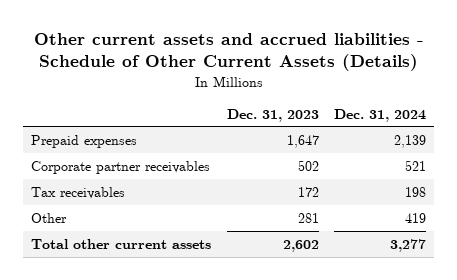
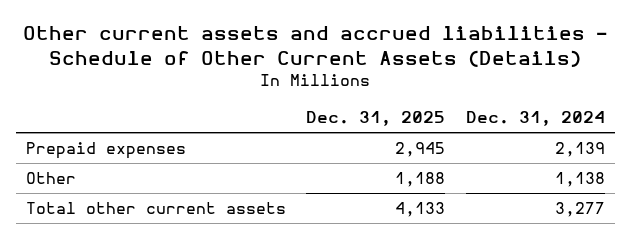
- | Dec. 31, 2023 | Dec. 31, 2024
+ | Dec. 31, 2025 | Dec. 31, 2024
- Corporate partner receivables | 502 | 521
- Tax receivables | 172 | 198
- Other | 281 | 419
+ Other | 1,188 | 1,138

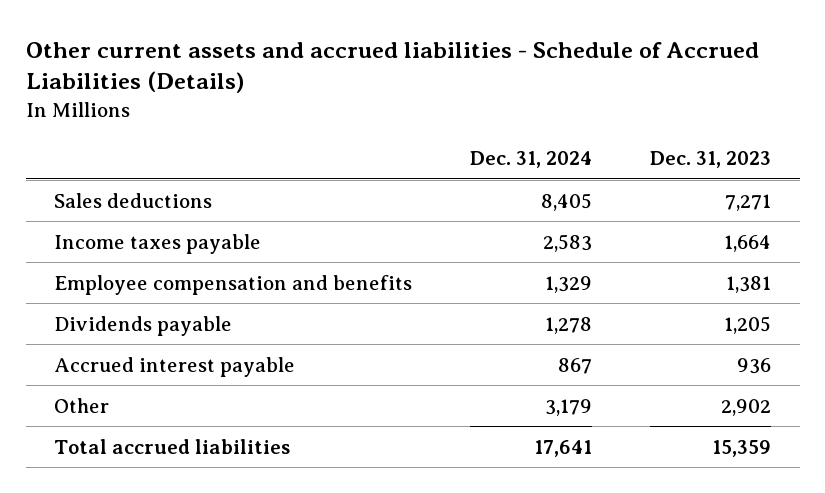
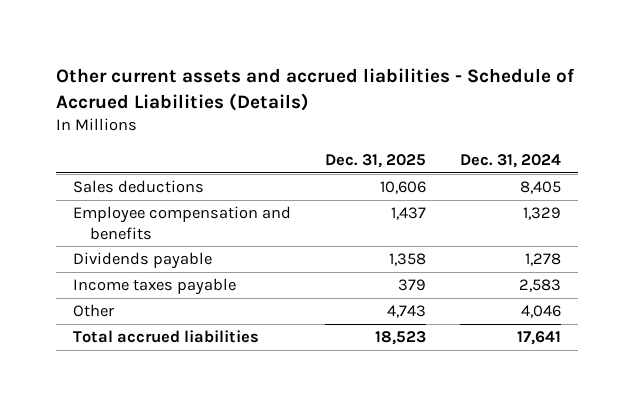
- | Dec. 31, 2024 | Dec. 31, 2023
+ | Dec. 31, 2025 | Dec. 31, 2024
- Accrued interest payable | 867 | 936
- Other | 3,179 | 2,902
moved down: Income taxes payable | 379 | 2,583
+ Other | 4,743 | 4,046

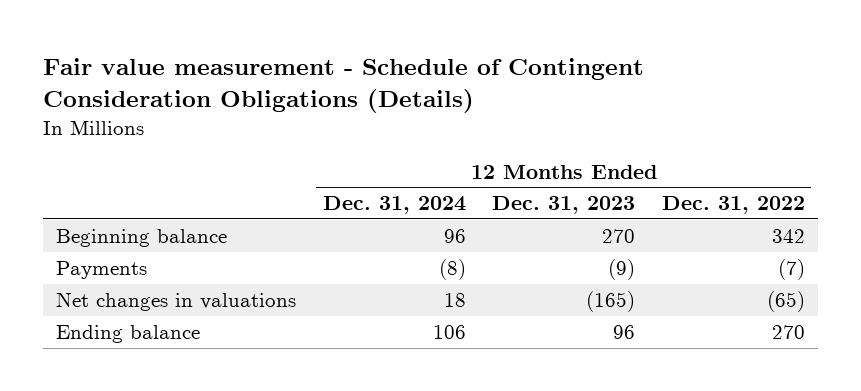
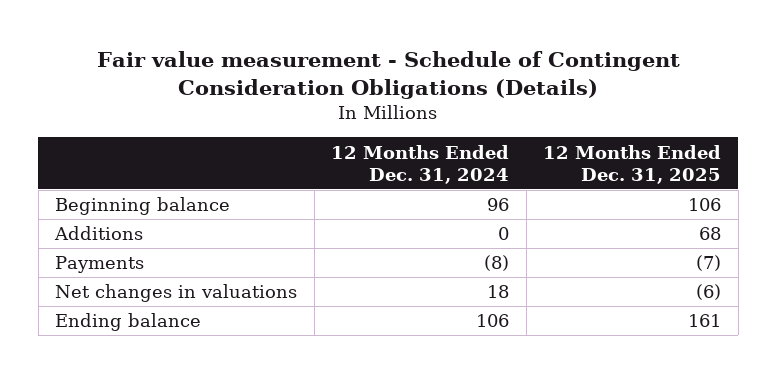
- | 12 Months Ended Dec. 31, 2024 | 12 Months Ended Dec. 31, 2023 | 12 Months Ended Dec. 31, 2022
+ | 12 Months Ended Dec. 31, 2024 | 12 Months Ended Dec. 31, 2025
+ Additions | 0 | 68

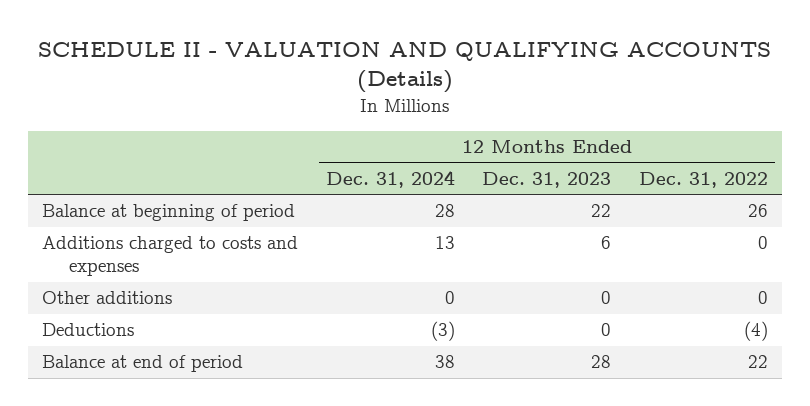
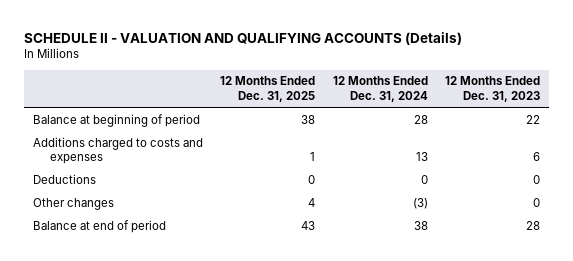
- | 12 Months Ended Dec. 31, 2024 | 12 Months Ended Dec. 31, 2023 | 12 Months Ended Dec. 31, 2022
+ | 12 Months Ended Dec. 31, 2025 | 12 Months Ended Dec. 31, 2024 | 12 Months Ended Dec. 31, 2023
- Other additions | 0 | 0 | 0
- Deductions | (3) | 0 | (4)
+ Deductions | 0 | 0 | 0
+ Other changes | 4 | (3) | 0

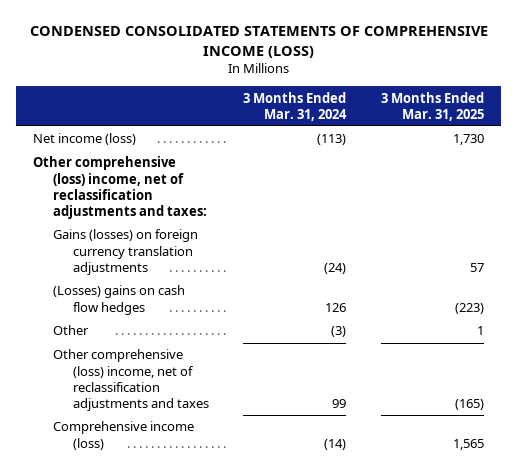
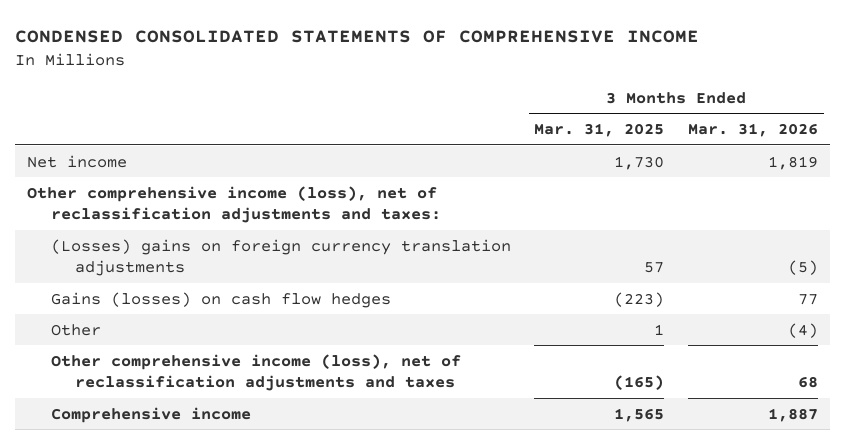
- CONDENSED CONSOLIDATED STATEMENTS OF COMPREHENSIVE INCOME (LOSS)
+ CONDENSED CONSOLIDATED STATEMENTS OF COMPREHENSIVE INCOME
- | 3 Months Ended Mar. 31, 2024 | 3 Months Ended Mar. 31, 2025
+ | 3 Months Ended Mar. 31, 2025 | 3 Months Ended Mar. 31, 2026
- Net income (loss) | (113) | 1,730
- Other comprehensive (loss) income, net of reclassification adjustments and taxes:
- Gains (losses) on foreign currency translation adjustments | (24) | 57
- (Losses) gains on cash flow hedges | 126 | (223)
+ Net income | 1,730 | 1,819
+ Other comprehensive income (loss), net of reclassification adjustments and taxes:
+ (Losses) gains on foreign currency translation adjustments | 57 | (5)
+ Gains (losses) on cash flow hedges | (223) | 77
- Other comprehensive (loss) income, net of reclassification adjustments and taxes | 99 | (165)
- Comprehensive income (loss) | (14) | 1,565
+ Other comprehensive income (loss), net of reclassification adjustments and taxes | (165) | 68
+ Comprehensive income | 1,565 | 1,887

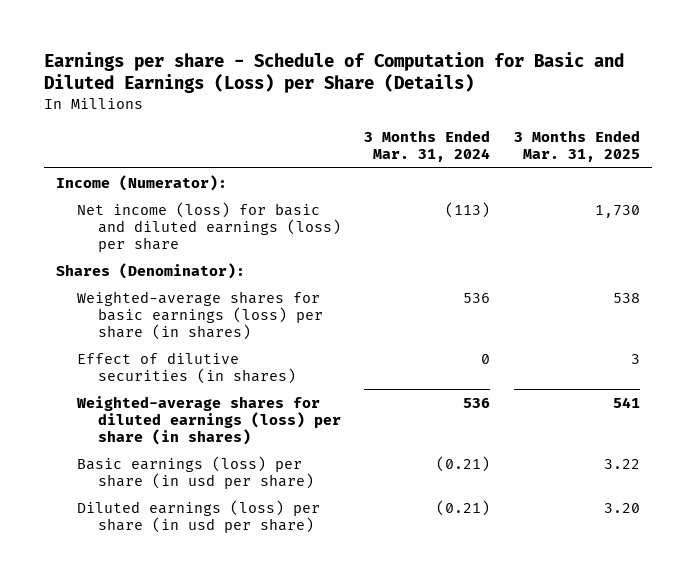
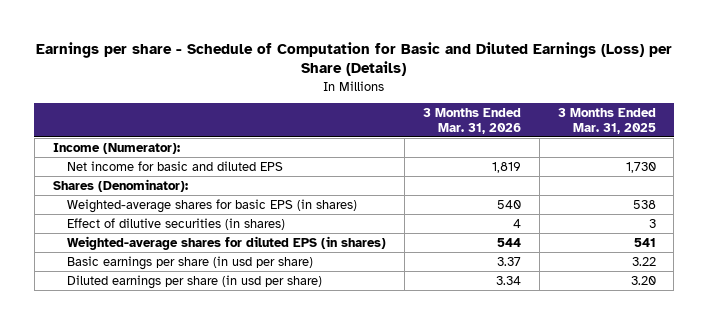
- | 3 Months Ended Mar. 31, 2024 | 3 Months Ended Mar. 31, 2025
+ | 3 Months Ended Mar. 31, 2026 | 3 Months Ended Mar. 31, 2025
- Net income (loss) for basic and diluted earnings (loss) per share | (113) | 1,730
+ Net income for basic and diluted EPS | 1,819 | 1,730
- Weighted-average shares for basic earnings (loss) per share (in shares) | 536 | 538
+ Weighted-average shares for basic EPS (in shares) | 540 | 538
- Weighted-average shares for diluted earnings (loss) per share (in shares) | 536 | 541
- Basic earnings (loss) per share (in usd per share) | (0.21) | 3.22
- Diluted earnings (loss) per share (in usd per share) | (0.21) | 3.20
+ Weighted-average shares for diluted EPS (in shares) | 544 | 541
+ Basic earnings per share (in usd per share) | 3.37 | 3.22
+ Diluted earnings per share (in usd per share) | 3.34 | 3.20

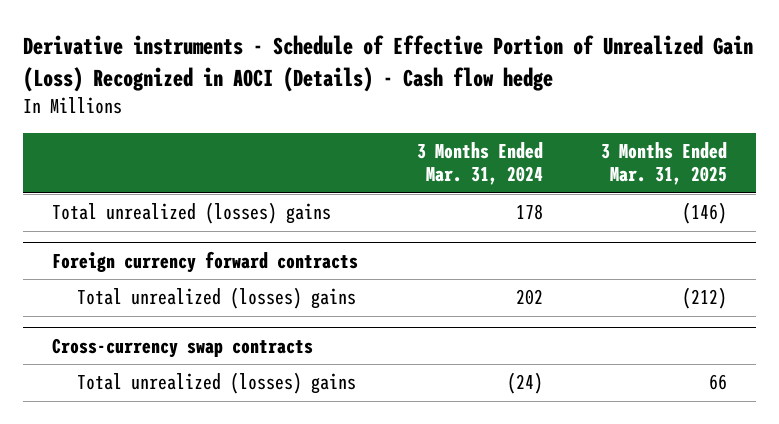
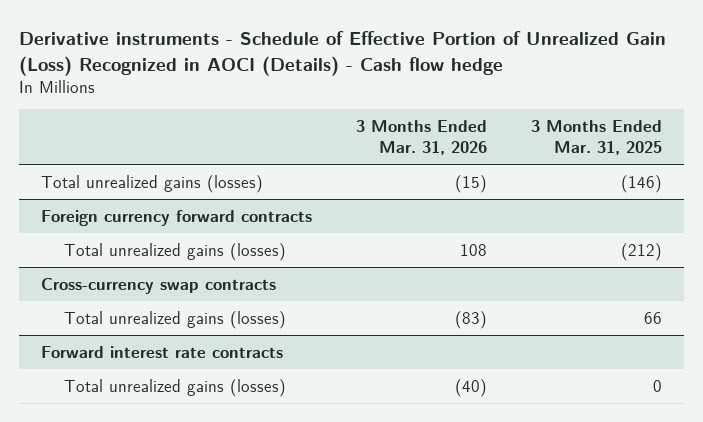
- | 3 Months Ended Mar. 31, 2024 | 3 Months Ended Mar. 31, 2025
+ | 3 Months Ended Mar. 31, 2026 | 3 Months Ended Mar. 31, 2025
- Total unrealized (losses) gains | 178 | (146)
+ Total unrealized gains (losses) | (15) | (146)
@ Foreign currency forward contracts
- Total unrealized (losses) gains | 202 | (212)
+ Total unrealized gains (losses) | 108 | (212)
@ Cross-currency swap contracts
- Total unrealized (losses) gains | (24) | 66
+ Total unrealized gains (losses) | (83) | 66
+ Forward interest rate contracts
+ Total unrealized gains (losses) | (40) | 0

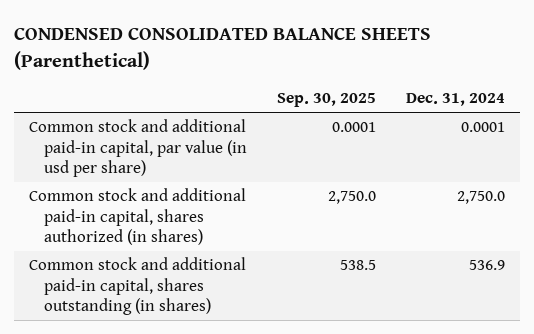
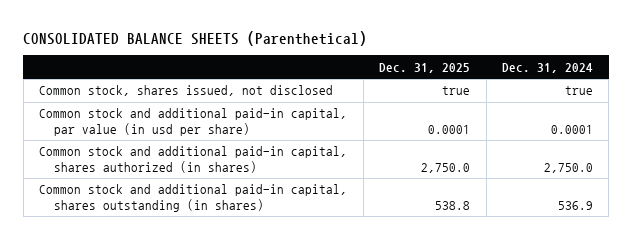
- CONDENSED CONSOLIDATED BALANCE SHEETS (Parenthetical)
+ CONSOLIDATED BALANCE SHEETS (Parenthetical)
- | Sep. 30, 2025 | Dec. 31, 2024
+ | Dec. 31, 2025 | Dec. 31, 2024
+ Common stock, shares issued, not disclosed | true | true

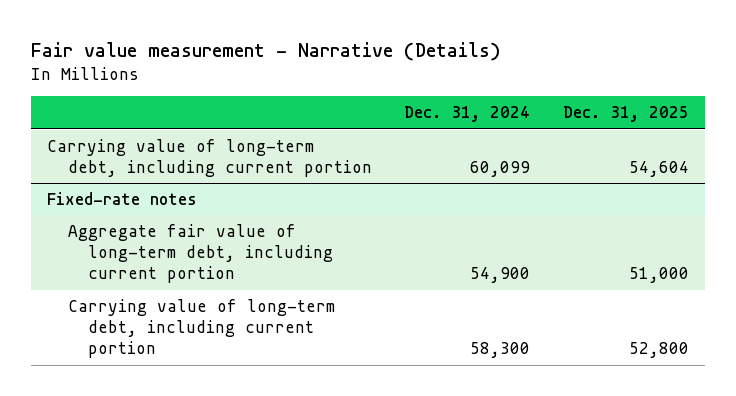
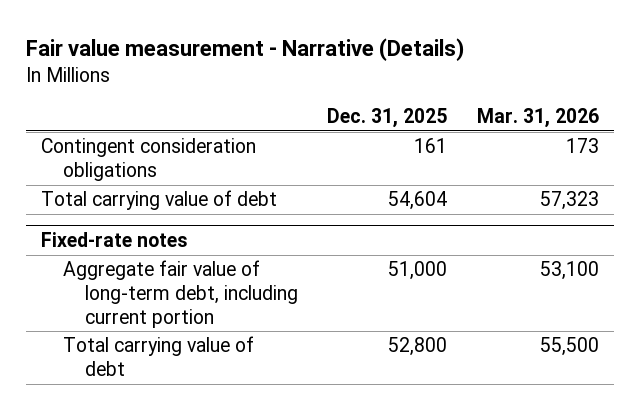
- | Dec. 31, 2024 | Dec. 31, 2025
+ | Dec. 31, 2025 | Mar. 31, 2026
- Carrying value of long-term debt, including current portion | 60,099 | 54,604
+ Contingent consideration obligations | 161 | 173
+ Total carrying value of debt | 54,604 | 57,323
@ Fixed-rate notes
- Carrying value of long-term debt, including current portion | 58,300 | 52,800
+ Total carrying value of debt | 52,800 | 55,500

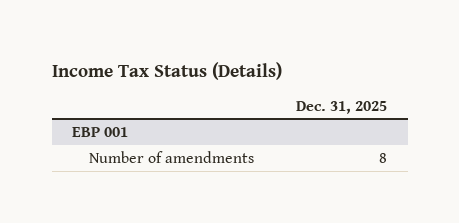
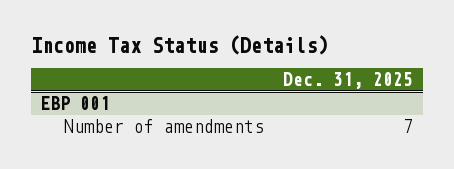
@ EBP 001
- Number of amendments | 8
+ Number of amendments | 7

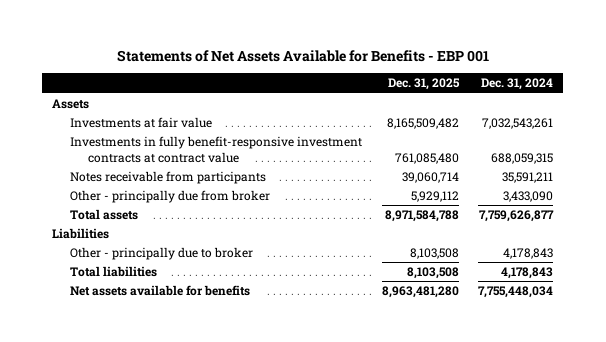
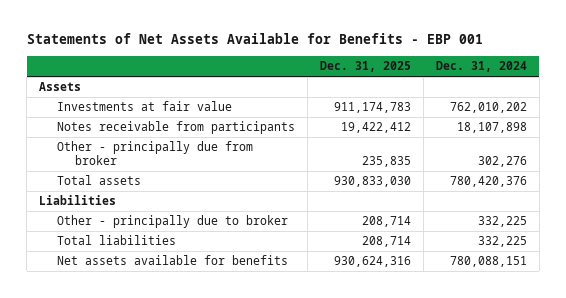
- Investments at fair value | 8,165,509,482 | 7,032,543,261
- Investments in fully benefit-responsive investment contracts at contract value | 761,085,480 | 688,059,315
- Notes receivable from participants | 39,060,714 | 35,591,211
- Other - principally due from broker | 5,929,112 | 3,433,090
- Total assets | 8,971,584,788 | 7,759,626,877
+ Investments at fair value | 911,174,783 | 762,010,202
+ Notes receivable from participants | 19,422,412 | 18,107,898
+ Other - principally due from broker | 235,835 | 302,276
+ Total assets | 930,833,030 | 780,420,376
- Other - principally due to broker | 8,103,508 | 4,178,843
- Total liabilities | 8,103,508 | 4,178,843
- Net assets available for benefits | 8,963,481,280 | 7,755,448,034
+ Other - principally due to broker | 208,714 | 332,225
+ Total liabilities | 208,714 | 332,225
+ Net assets available for benefits | 930,624,316 | 780,088,151

